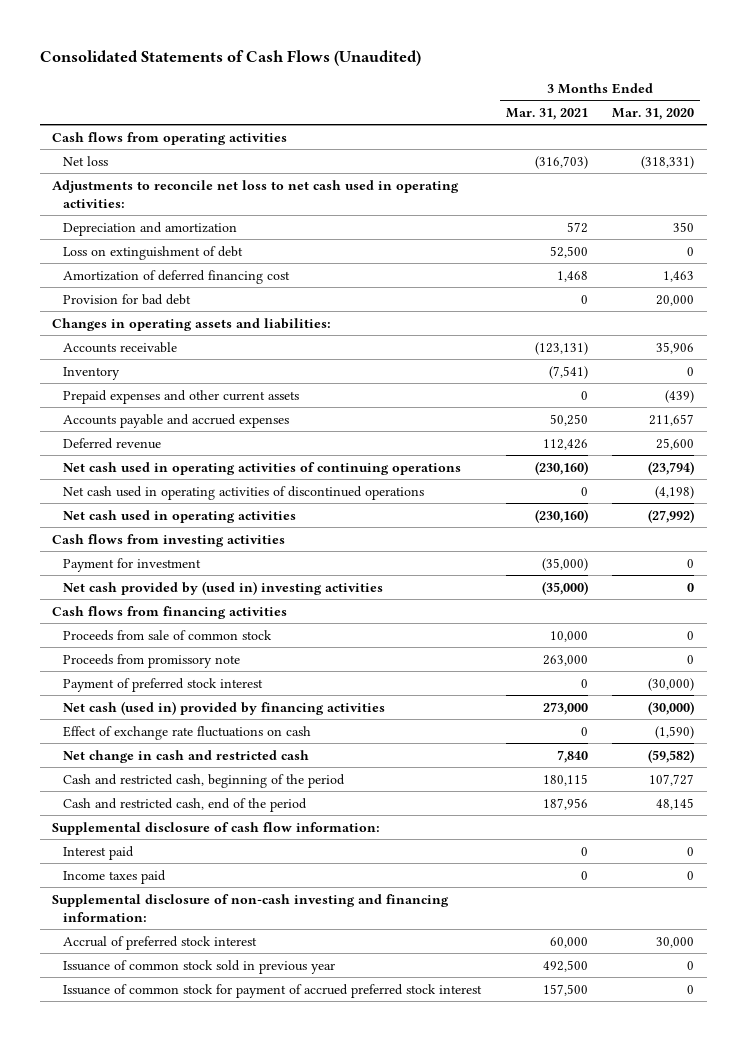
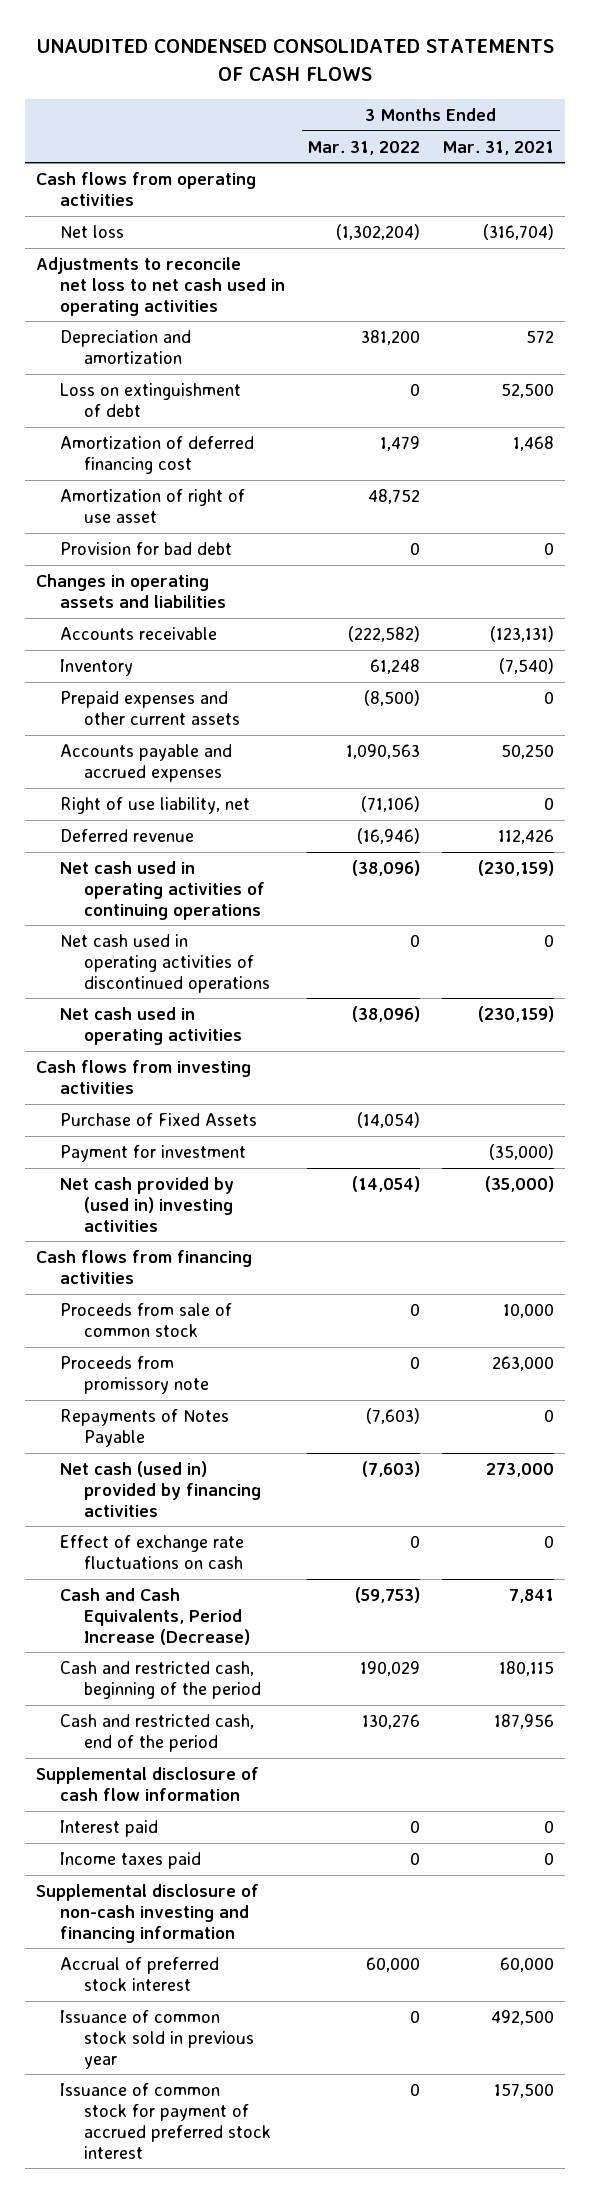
- Consolidated Statements of Cash Flows (Unaudited)
+ UNAUDITED CONDENSED CONSOLIDATED STATEMENTS OF CASH FLOWS
- | 3 Months Ended Mar. 31, 2021 | 3 Months Ended Mar. 31, 2020
+ | 3 Months Ended Mar. 31, 2022 | 3 Months Ended Mar. 31, 2021
- Net loss | (316,703) | (318,331)
- Adjustments to reconcile net loss to net cash used in operating activities:
+ Net loss | (1,302,204) | (316,704)
+ Adjustments to reconcile net loss to net cash used in operating activities
+ Amortization of right of use asset | 48,752 |
- Changes in operating assets and liabilities:
+ Changes in operating assets and liabilities
- Inventory | (7,541) | 0
+ Inventory | 61,248 | (7,540)
+ Right of use liability, net | (71,106) | 0
- Net cash used in operating activities of continuing operations | (230,160) | (23,794)
+ Net cash used in operating activities of continuing operations | (38,096) | (230,159)
- Net cash used in operating activities | (230,160) | (27,992)
+ Net cash used in operating activities | (38,096) | (230,159)
+ Purchase of Fixed Assets | (14,054) |
- Payment of preferred stock interest | 0 | (30,000)
+ Repayments of Notes Payable | (7,603) | 0
- Net change in cash and restricted cash | 7,840 | (59,582)
+ Cash and Cash Equivalents, Period Increase (Decrease) | (59,753) | 7,841
- Supplemental disclosure of cash flow information:
+ Supplemental disclosure of cash flow information
- Supplemental disclosure of non-cash investing and financing information:
+ Supplemental disclosure of non-cash investing and financing information

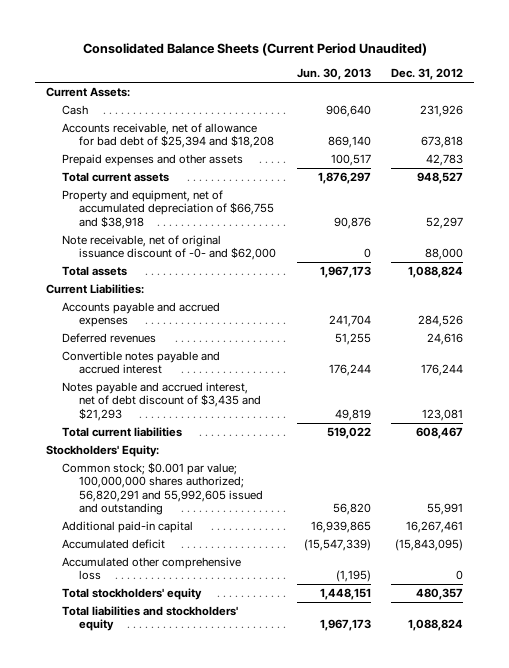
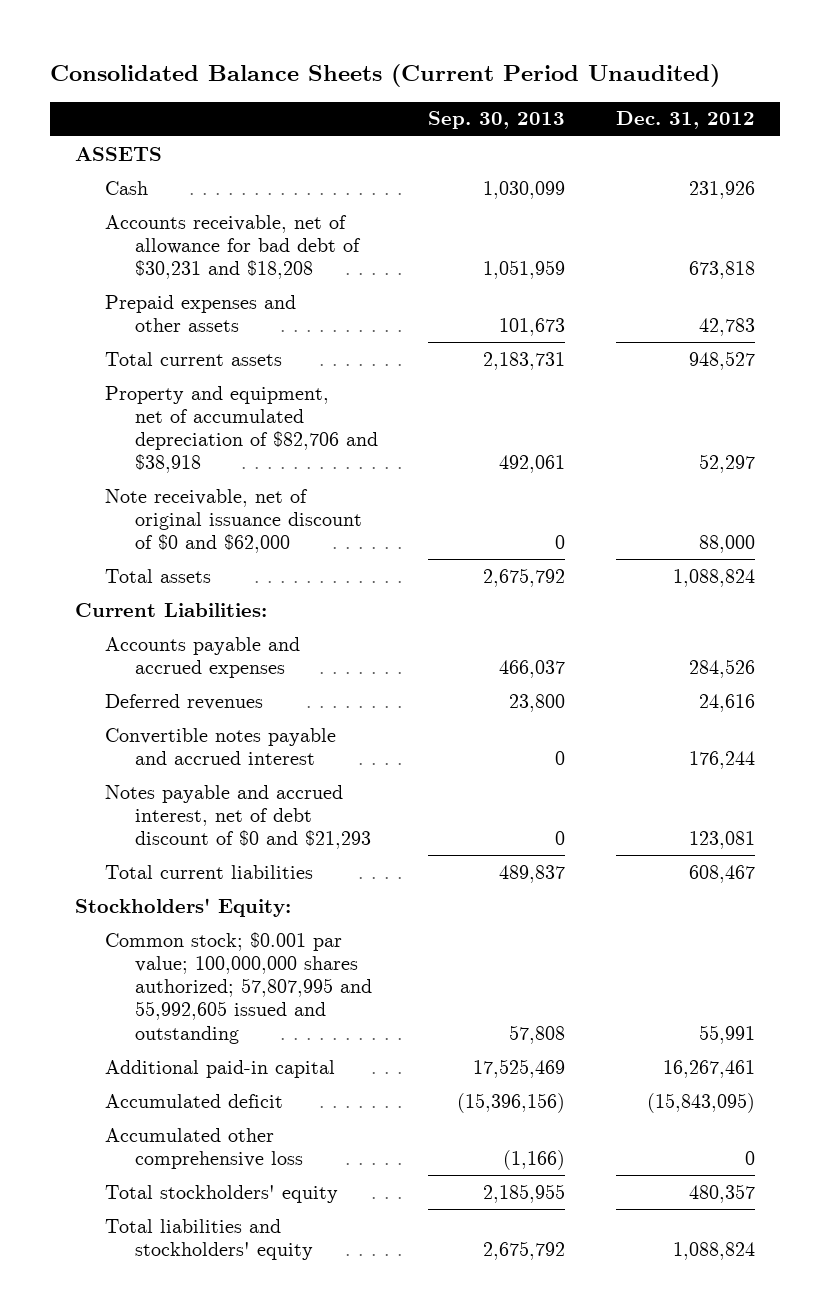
- | Jun. 30, 2013 | Dec. 31, 2012
+ | Sep. 30, 2013 | Dec. 31, 2012
- Current Assets:
+ ASSETS
- Accounts receivable, net of allowance for bad debt of $25,394 and $18,208 | 869,140 | 673,818
+ Accounts receivable, net of allowance for bad debt of $30,231 and $18,208 | 1,051,959 | 673,818
- Property and equipment, net of accumulated depreciation of $66,755 and $38,918 | 90,876 | 52,297
- Note receivable, net of original issuance discount of -0- and $62,000 | 0 | 88,000
+ Property and equipment, net of accumulated depreciation of $82,706 and $38,918 | 492,061 | 52,297
+ Note receivable, net of original issuance discount of $0 and $62,000 | 0 | 88,000
- Notes payable and accrued interest, net of debt discount of $3,435 and $21,293 | 49,819 | 123,081
+ Notes payable and accrued interest, net of debt discount of $0 and $21,293 | 0 | 123,081
- Common stock; $0.001 par value; 100,000,000 shares authorized; 56,820,291 and 55,992,605 issued and outstanding | 56,820 | 55,991
+ Common stock; $0.001 par value; 100,000,000 shares authorized; 57,807,995 and 55,992,605 issued and outstanding | 57,808 | 55,991

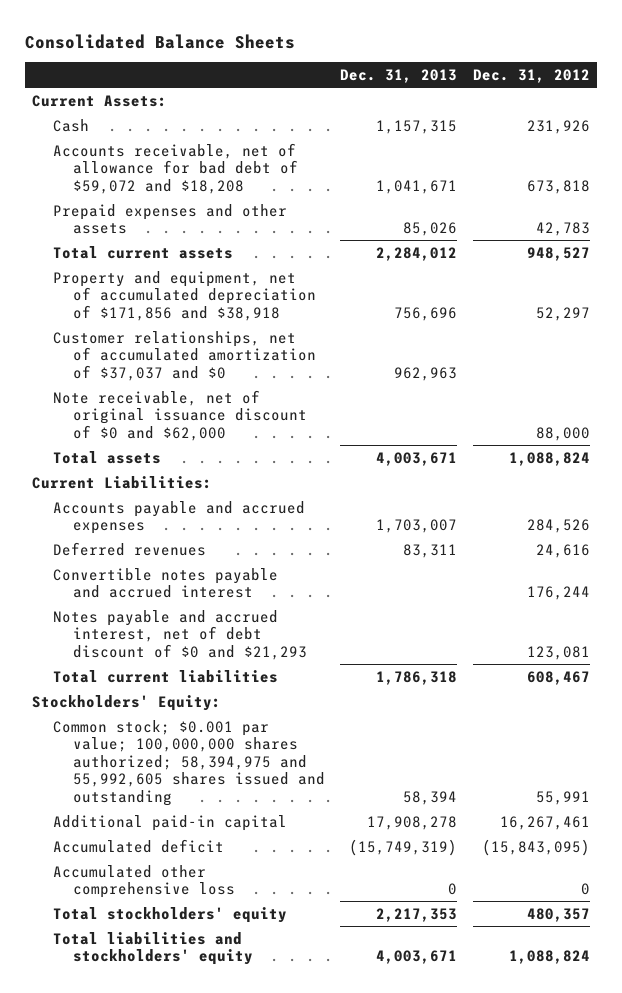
- Consolidated Balance Sheets (Current Period Unaudited)
+ Consolidated Balance Sheets
- | Sep. 30, 2013 | Dec. 31, 2012
+ | Dec. 31, 2013 | Dec. 31, 2012
- ASSETS
+ Current Assets:
- Accounts receivable, net of allowance for bad debt of $30,231 and $18,208 | 1,051,959 | 673,818
+ Accounts receivable, net of allowance for bad debt of $59,072 and $18,208 | 1,041,671 | 673,818
- Property and equipment, net of accumulated depreciation of $82,706 and $38,918 | 492,061 | 52,297
+ Property and equipment, net of accumulated depreciation of $171,856 and $38,918 | 756,696 | 52,297
+ Customer relationships, net of accumulated amortization of $37,037 and $0 | 962,963 |
- Common stock; $0.001 par value; 100,000,000 shares authorized; 57,807,995 and 55,992,605 issued and outstanding | 57,808 | 55,991
+ Common stock; $0.001 par value; 100,000,000 shares authorized; 58,394,975 and 55,992,605 shares issued and outstanding | 58,394 | 55,991

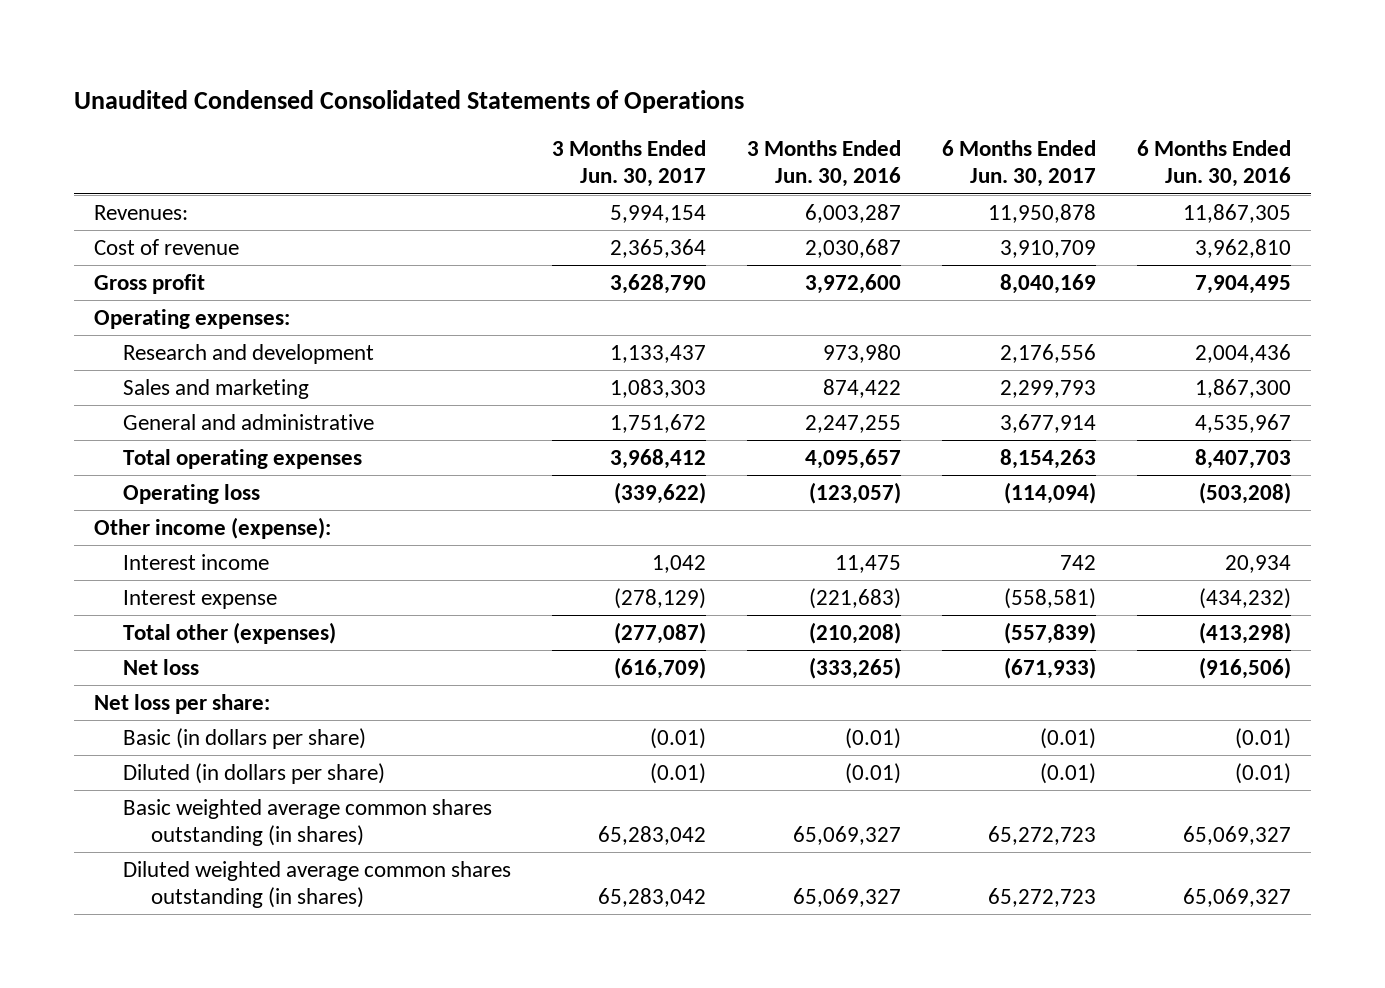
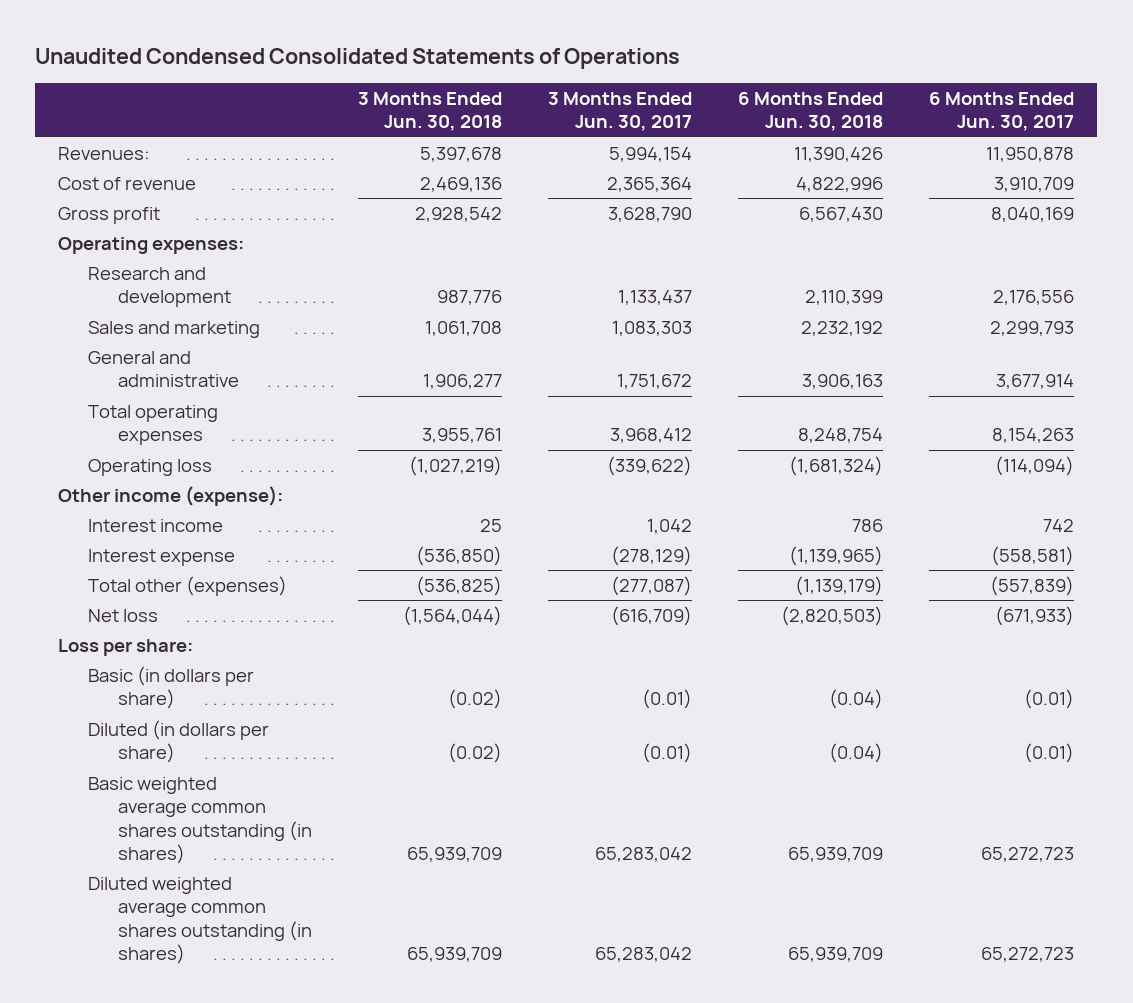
- | 3 Months Ended Jun. 30, 2017 | 3 Months Ended Jun. 30, 2016 | 6 Months Ended Jun. 30, 2017 | 6 Months Ended Jun. 30, 2016
+ | 3 Months Ended Jun. 30, 2018 | 3 Months Ended Jun. 30, 2017 | 6 Months Ended Jun. 30, 2018 | 6 Months Ended Jun. 30, 2017
- Net loss per share:
+ Loss per share:

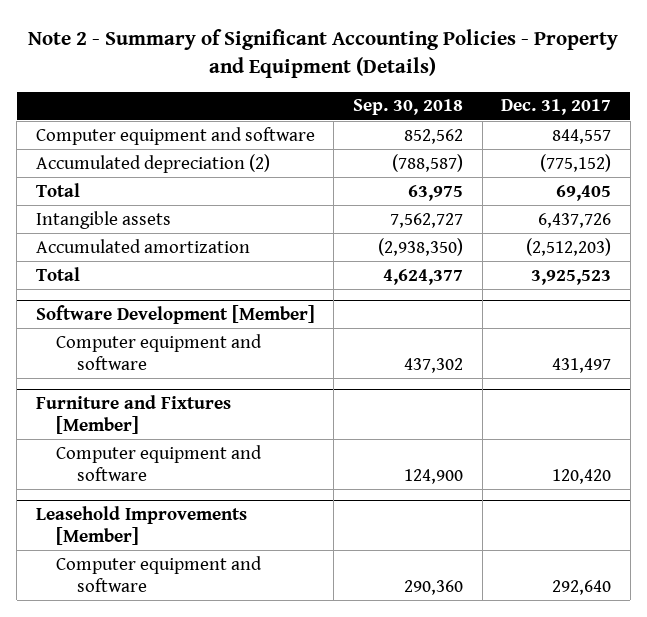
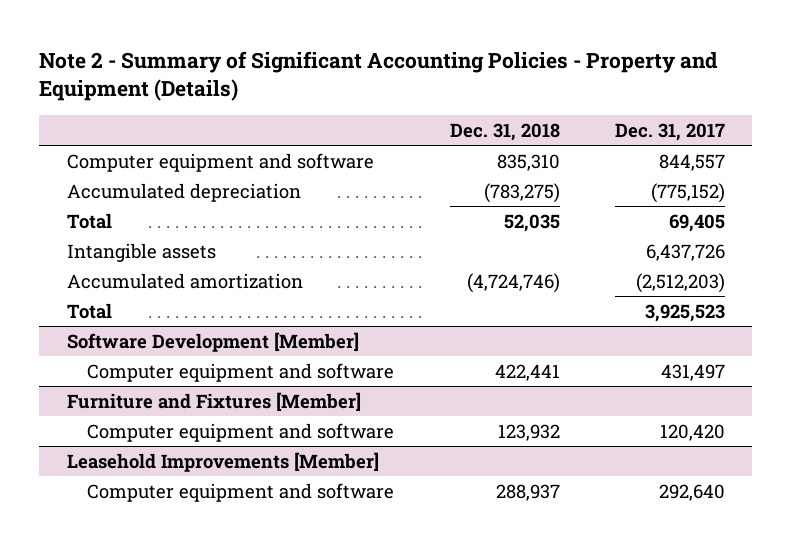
- | Sep. 30, 2018 | Dec. 31, 2017
+ | Dec. 31, 2018 | Dec. 31, 2017
- Accumulated depreciation (2) | (788,587) | (775,152)
+ Accumulated depreciation | (783,275) | (775,152)

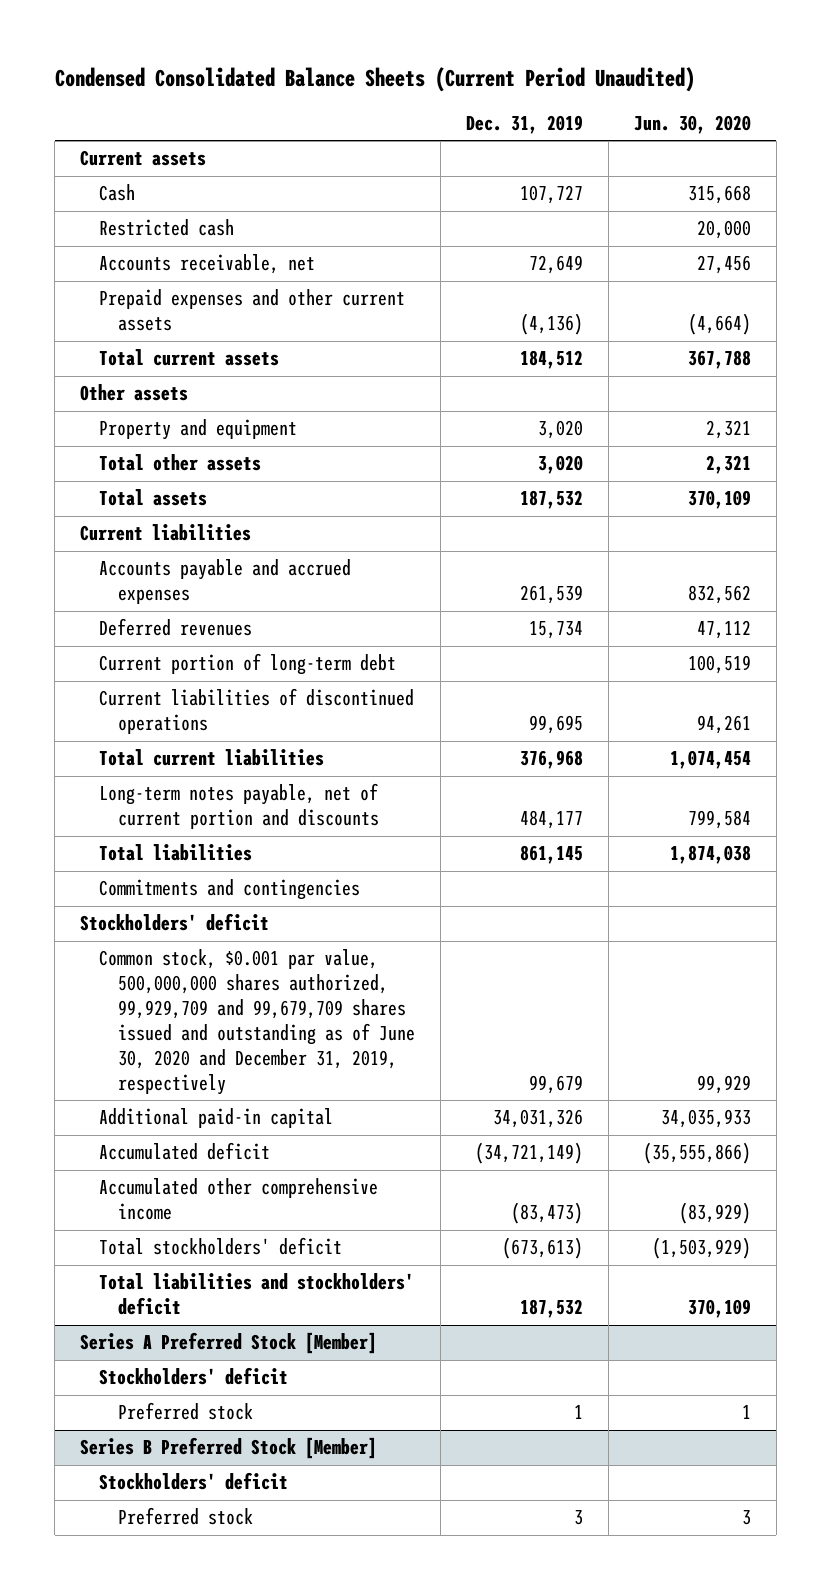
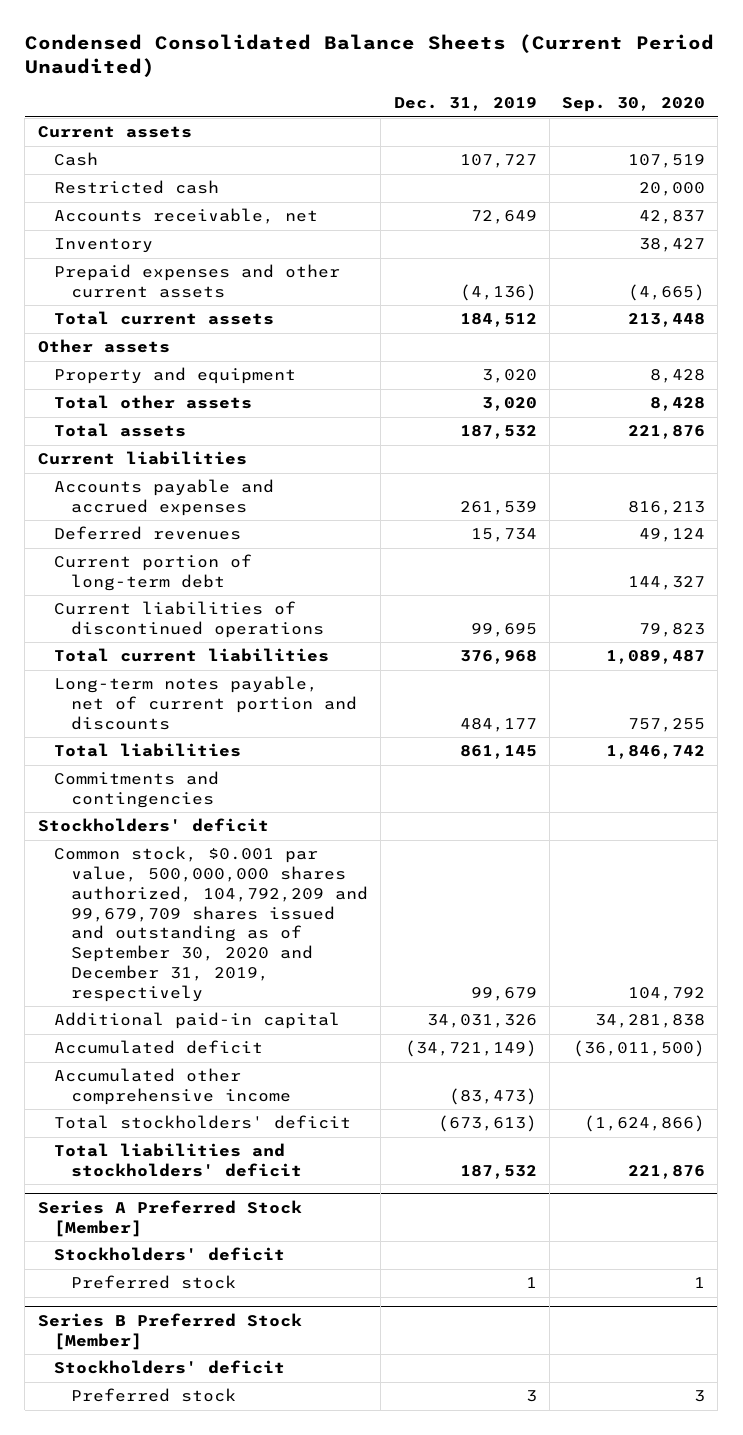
- | Dec. 31, 2019 | Jun. 30, 2020
+ | Dec. 31, 2019 | Sep. 30, 2020
+ Inventory | | 38,427
- Common stock, $0.001 par value, 500,000,000 shares authorized, 99,929,709 and 99,679,709 shares issued and outstanding as of June 30, 2020 and December 31, 2019, respectively | 99,679 | 99,929
+ Common stock, $0.001 par value, 500,000,000 shares authorized, 104,792,209 and 99,679,709 shares issued and outstanding as of September 30, 2020 and December 31, 2019, respectively | 99,679 | 104,792

